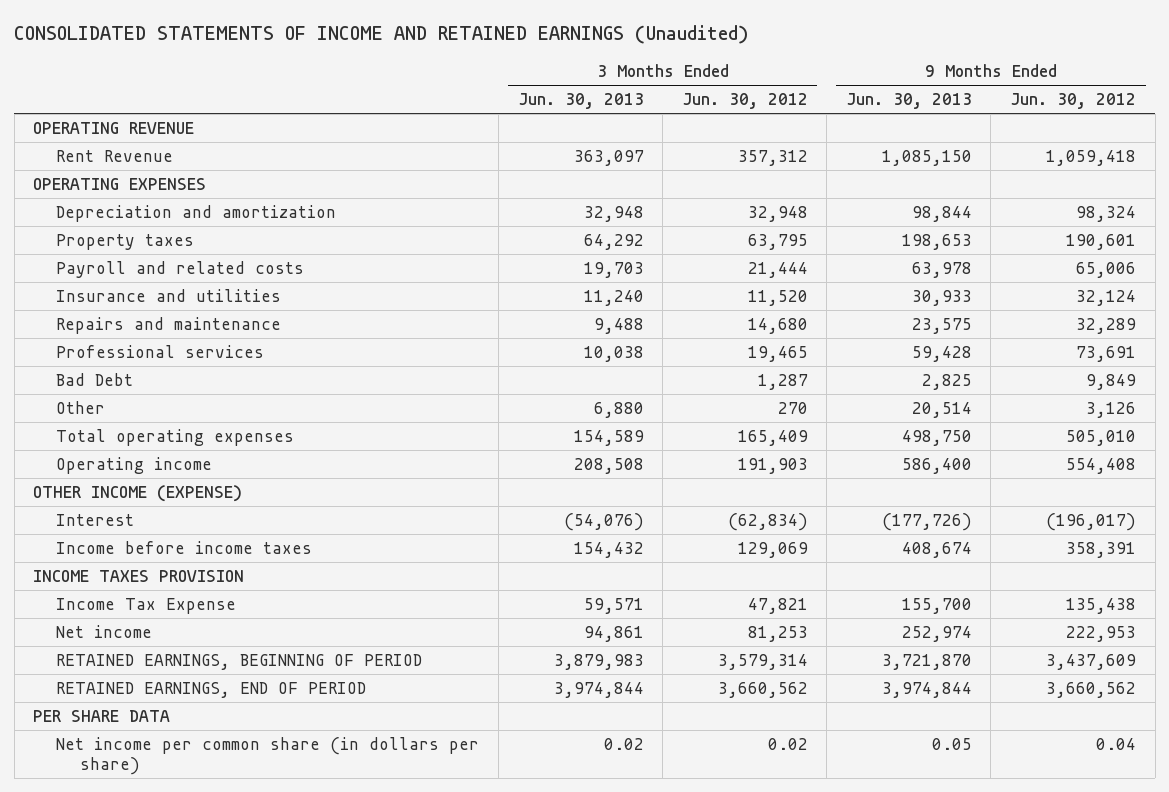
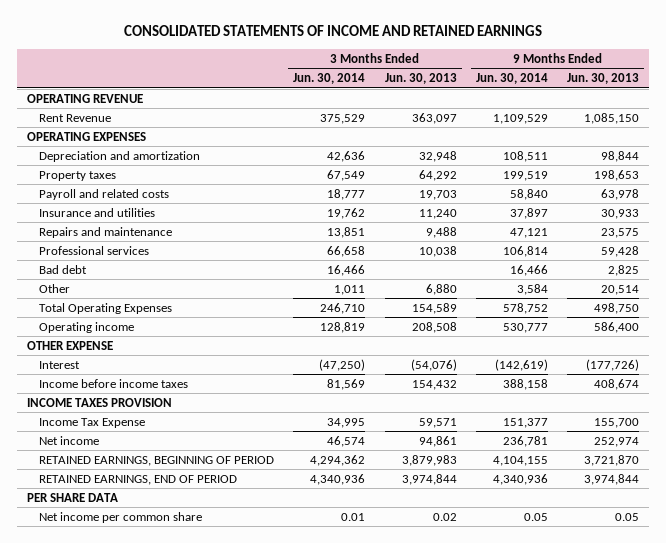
- CONSOLIDATED STATEMENTS OF INCOME AND RETAINED EARNINGS (Unaudited)
+ CONSOLIDATED STATEMENTS OF INCOME AND RETAINED EARNINGS
- | 3 Months Ended Jun. 30, 2013 | 3 Months Ended Jun. 30, 2012 | 9 Months Ended Jun. 30, 2013 | 9 Months Ended Jun. 30, 2012
+ | 3 Months Ended Jun. 30, 2014 | 3 Months Ended Jun. 30, 2013 | 9 Months Ended Jun. 30, 2014 | 9 Months Ended Jun. 30, 2013
- Bad Debt | | 1,287 | 2,825 | 9,849
+ Bad debt | 16,466 | | 16,466 | 2,825
- Total operating expenses | 154,589 | 165,409 | 498,750 | 505,010
+ Total Operating Expenses | 246,710 | 154,589 | 578,752 | 498,750
- OTHER INCOME (EXPENSE)
+ OTHER EXPENSE
- Net income per common share (in dollars per share) | 0.02 | 0.02 | 0.05 | 0.04
+ Net income per common share | 0.01 | 0.02 | 0.05 | 0.05

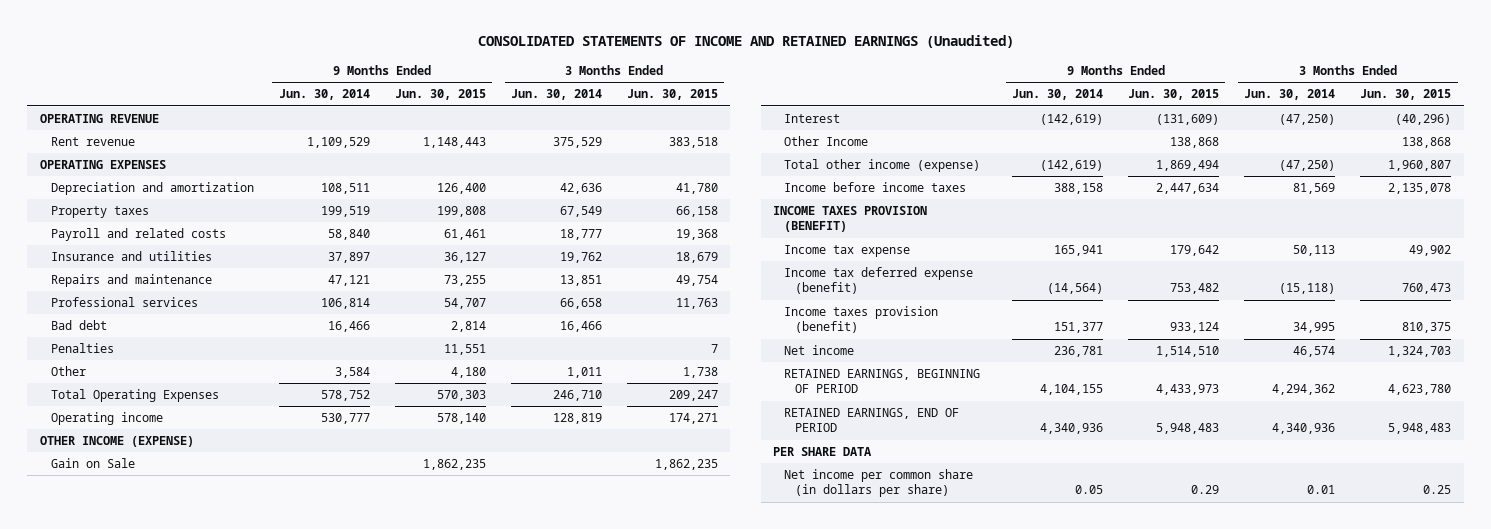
- CONSOLIDATED STATEMENTS OF INCOME AND RETAINED EARNINGS
+ CONSOLIDATED STATEMENTS OF INCOME AND RETAINED EARNINGS (Unaudited)
- | 3 Months Ended Jun. 30, 2014 | 3 Months Ended Jun. 30, 2013 | 9 Months Ended Jun. 30, 2014 | 9 Months Ended Jun. 30, 2013
+ | 9 Months Ended Jun. 30, 2014 | 9 Months Ended Jun. 30, 2015 | 3 Months Ended Jun. 30, 2014 | 3 Months Ended Jun. 30, 2015
- Rent Revenue | 375,529 | 363,097 | 1,109,529 | 1,085,150
+ Rent revenue | 1,109,529 | 1,148,443 | 375,529 | 383,518
+ Penalties | | 11,551 | | 7
- OTHER EXPENSE
+ OTHER INCOME (EXPENSE)
+ Gain on Sale | | 1,862,235 | | 1,862,235
+ Other Income | | 138,868 | | 138,868
+ Total other income (expense) | (142,619) | 1,869,494 | (47,250) | 1,960,807
- INCOME TAXES PROVISION
- Income Tax Expense | 34,995 | 59,571 | 151,377 | 155,700
+ INCOME TAXES PROVISION (BENEFIT)
+ Income tax expense | 165,941 | 179,642 | 50,113 | 49,902
+ Income tax deferred expense (benefit) | (14,564) | 753,482 | (15,118) | 760,473
+ Income taxes provision (benefit) | 151,377 | 933,124 | 34,995 | 810,375
- Net income per common share | 0.01 | 0.02 | 0.05 | 0.05
+ Net income per common share (in dollars per share) | 0.05 | 0.29 | 0.01 | 0.25

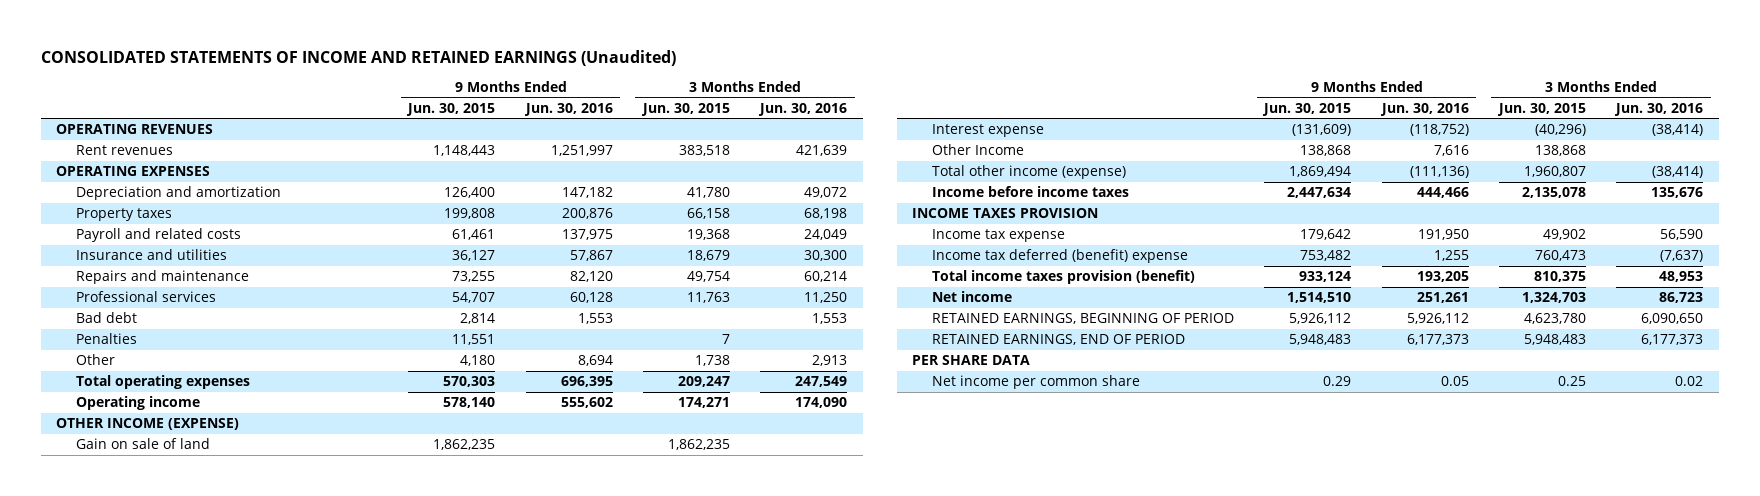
- | 9 Months Ended Jun. 30, 2014 | 9 Months Ended Jun. 30, 2015 | 3 Months Ended Jun. 30, 2014 | 3 Months Ended Jun. 30, 2015
+ | 9 Months Ended Jun. 30, 2015 | 9 Months Ended Jun. 30, 2016 | 3 Months Ended Jun. 30, 2015 | 3 Months Ended Jun. 30, 2016
- OPERATING REVENUE
- Rent revenue | 1,109,529 | 1,148,443 | 375,529 | 383,518
+ OPERATING REVENUES
+ Rent revenues | 1,148,443 | 1,251,997 | 383,518 | 421,639
- Total Operating Expenses | 578,752 | 570,303 | 246,710 | 209,247
+ Total operating expenses | 570,303 | 696,395 | 209,247 | 247,549
- Gain on Sale | | 1,862,235 | | 1,862,235
- Interest | (142,619) | (131,609) | (47,250) | (40,296)
+ Gain on sale of land | 1,862,235 | | 1,862,235 |
+ Interest expense | (131,609) | (118,752) | (40,296) | (38,414)
- INCOME TAXES PROVISION (BENEFIT)
+ INCOME TAXES PROVISION
- Income tax deferred expense (benefit) | (14,564) | 753,482 | (15,118) | 760,473
- Income taxes provision (benefit) | 151,377 | 933,124 | 34,995 | 810,375
+ Income tax deferred (benefit) expense | 753,482 | 1,255 | 760,473 | (7,637)
+ Total income taxes provision (benefit) | 933,124 | 193,205 | 810,375 | 48,953
- RETAINED EARNINGS, BEGINNING OF PERIOD | 4,104,155 | 4,433,973 | 4,294,362 | 4,623,780
+ RETAINED EARNINGS, BEGINNING OF PERIOD | 5,926,112 | 5,926,112 | 4,623,780 | 6,090,650
- Net income per common share (in dollars per share) | 0.05 | 0.29 | 0.01 | 0.25
+ Net income per common share | 0.29 | 0.05 | 0.25 | 0.02

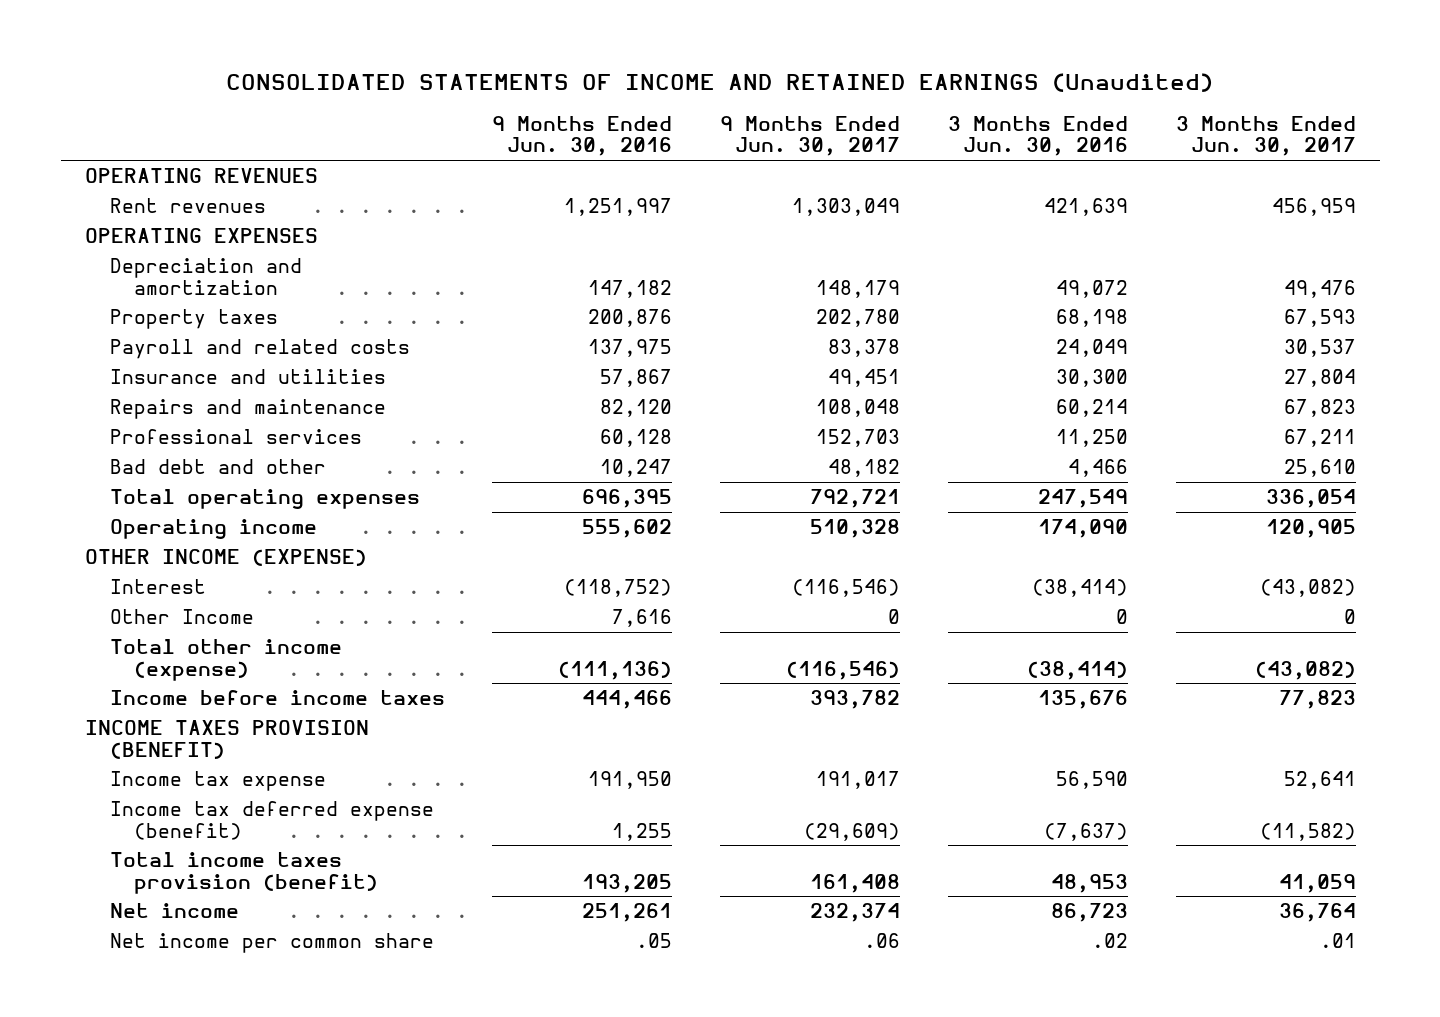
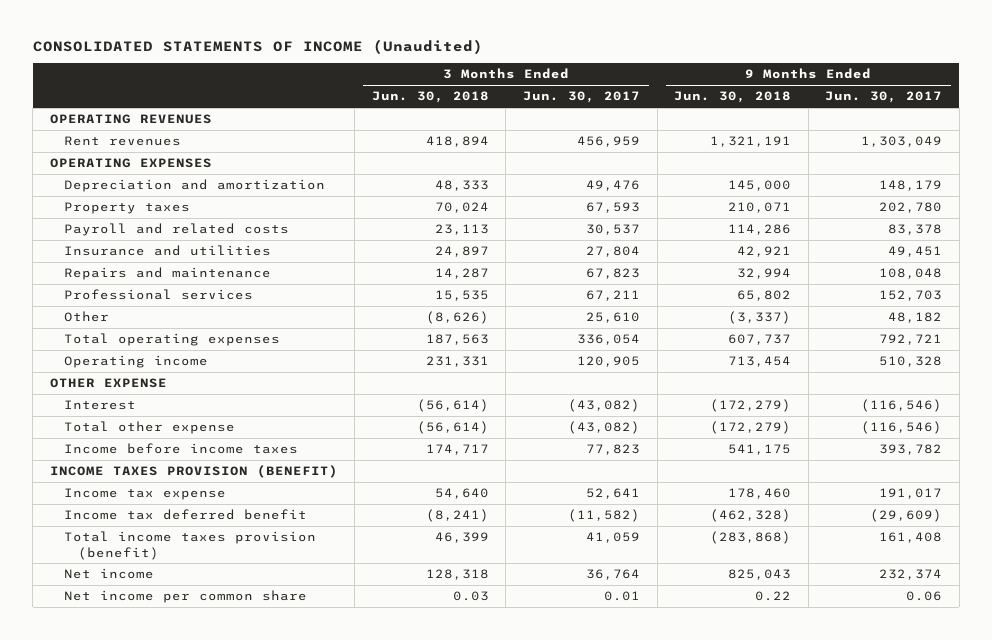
- CONSOLIDATED STATEMENTS OF INCOME AND RETAINED EARNINGS (Unaudited)
+ CONSOLIDATED STATEMENTS OF INCOME (Unaudited)
- | 9 Months Ended Jun. 30, 2016 | 9 Months Ended Jun. 30, 2017 | 3 Months Ended Jun. 30, 2016 | 3 Months Ended Jun. 30, 2017
+ | 3 Months Ended Jun. 30, 2018 | 3 Months Ended Jun. 30, 2017 | 9 Months Ended Jun. 30, 2018 | 9 Months Ended Jun. 30, 2017
- Bad debt and other | 10,247 | 48,182 | 4,466 | 25,610
+ Other | (8,626) | 25,610 | (3,337) | 48,182
- OTHER INCOME (EXPENSE)
+ OTHER EXPENSE
- Other Income | 7,616 | 0 | 0 | 0
- Total other income (expense) | (111,136) | (116,546) | (38,414) | (43,082)
+ Total other expense | (56,614) | (43,082) | (172,279) | (116,546)
- Income tax deferred expense (benefit) | 1,255 | (29,609) | (7,637) | (11,582)
+ Income tax deferred benefit | (8,241) | (11,582) | (462,328) | (29,609)
- Net income per common share | .05 | .06 | .02 | .01
+ Net income per common share | 0.03 | 0.01 | 0.22 | 0.06

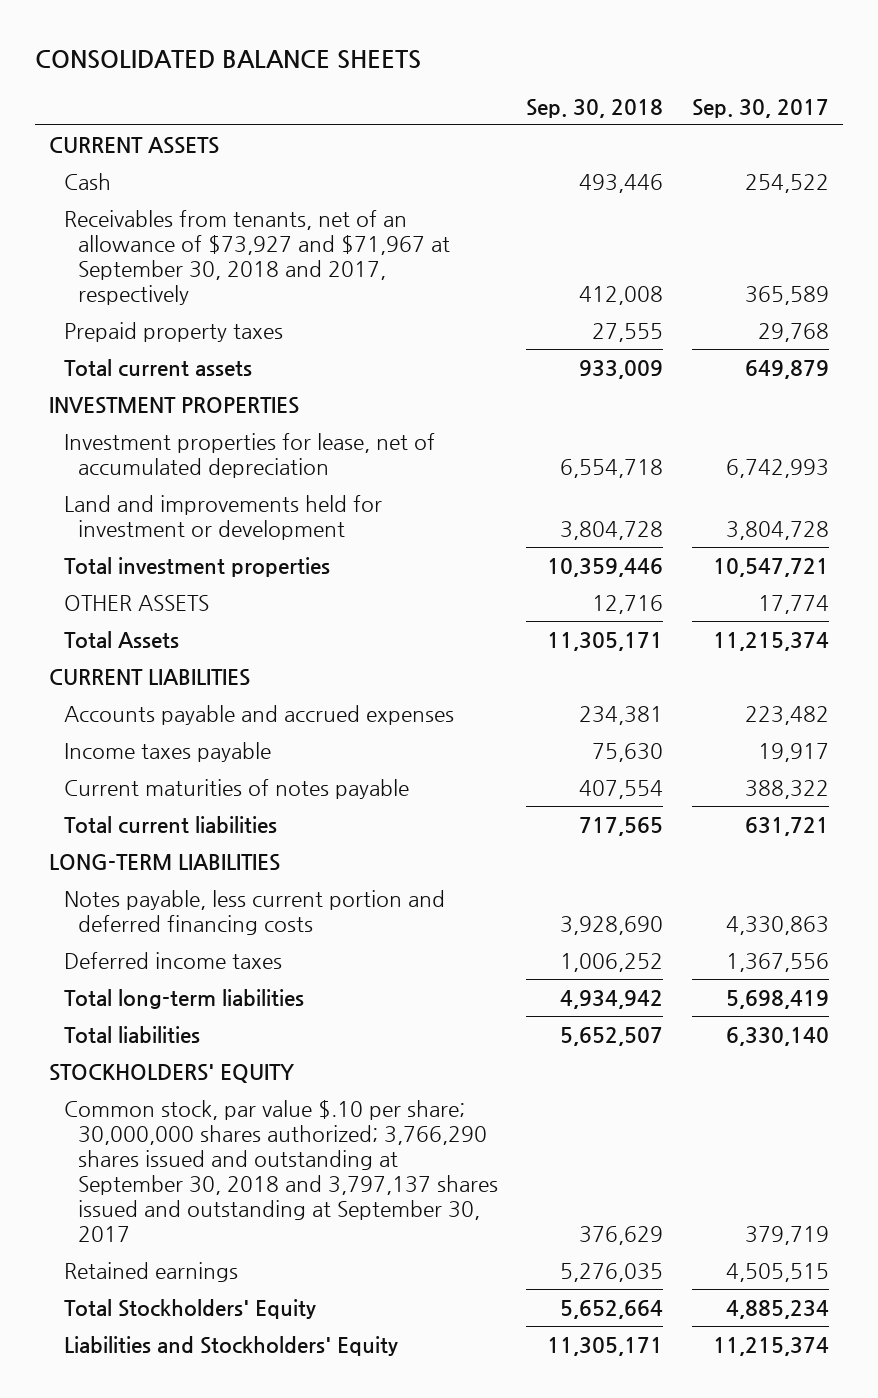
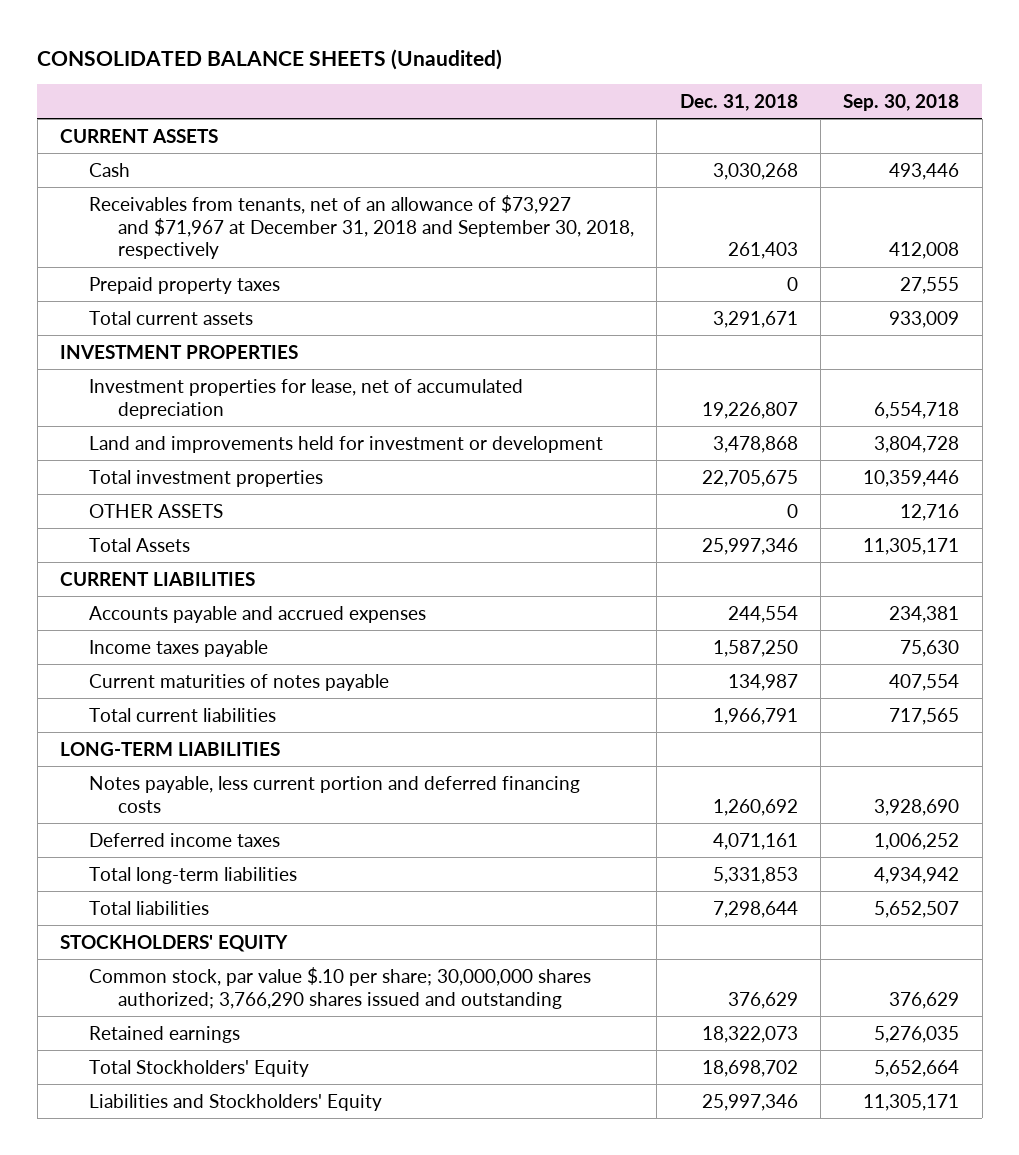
- CONSOLIDATED BALANCE SHEETS
+ CONSOLIDATED BALANCE SHEETS (Unaudited)
- | Sep. 30, 2018 | Sep. 30, 2017
+ | Dec. 31, 2018 | Sep. 30, 2018
- Receivables from tenants, net of an allowance of $73,927 and $71,967 at September 30, 2018 and 2017, respectively | 412,008 | 365,589
+ Receivables from tenants, net of an allowance of $73,927 and $71,967 at December 31, 2018 and September 30, 2018, respectively | 261,403 | 412,008
- Common stock, par value $.10 per share; 30,000,000 shares authorized; 3,766,290 shares issued and outstanding at September 30, 2018 and 3,797,137 shares issued and outstanding at September 30, 2017 | 376,629 | 379,719
+ Common stock, par value $.10 per share; 30,000,000 shares authorized; 3,766,290 shares issued and outstanding | 376,629 | 376,629

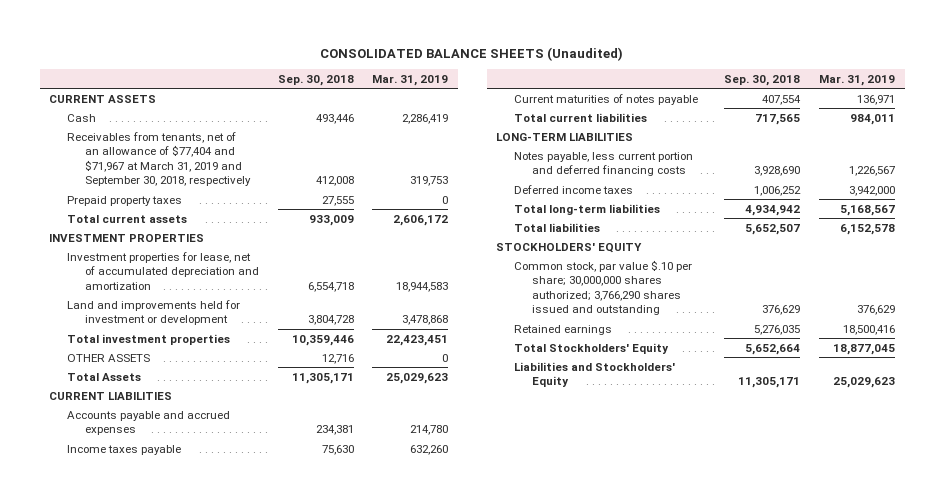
- | Dec. 31, 2018 | Sep. 30, 2018
+ | Sep. 30, 2018 | Mar. 31, 2019
- Receivables from tenants, net of an allowance of $73,927 and $71,967 at December 31, 2018 and September 30, 2018, respectively | 261,403 | 412,008
+ Receivables from tenants, net of an allowance of $77,404 and $71,967 at March 31, 2019 and September 30, 2018, respectively | 412,008 | 319,753
- Investment properties for lease, net of accumulated depreciation | 19,226,807 | 6,554,718
+ Investment properties for lease, net of accumulated depreciation and amortization | 6,554,718 | 18,944,583

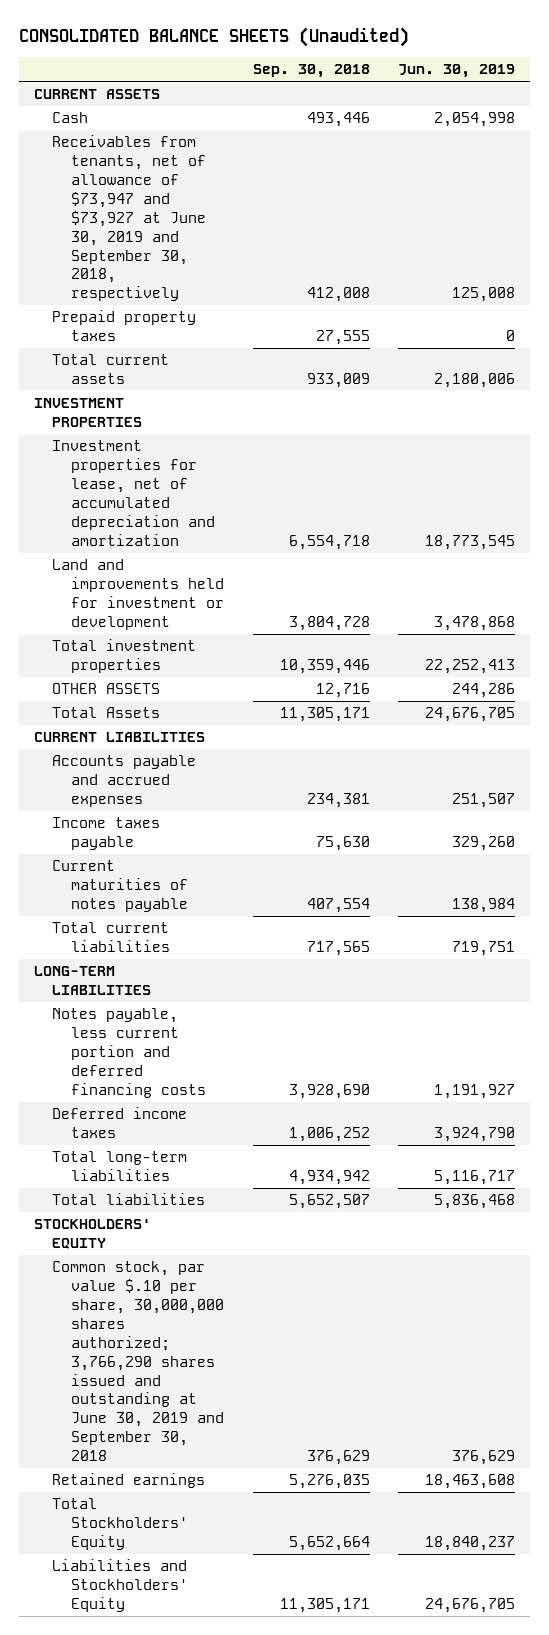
- | Sep. 30, 2018 | Mar. 31, 2019
+ | Sep. 30, 2018 | Jun. 30, 2019
- Receivables from tenants, net of an allowance of $77,404 and $71,967 at March 31, 2019 and September 30, 2018, respectively | 412,008 | 319,753
+ Receivables from tenants, net of allowance of $73,947 and $73,927 at June 30, 2019 and September 30, 2018, respectively | 412,008 | 125,008
- Common stock, par value $.10 per share; 30,000,000 shares authorized; 3,766,290 shares issued and outstanding | 376,629 | 376,629
+ Common stock, par value $.10 per share, 30,000,000 shares authorized; 3,766,290 shares issued and outstanding at June 30, 2019 and September 30, 2018 | 376,629 | 376,629

